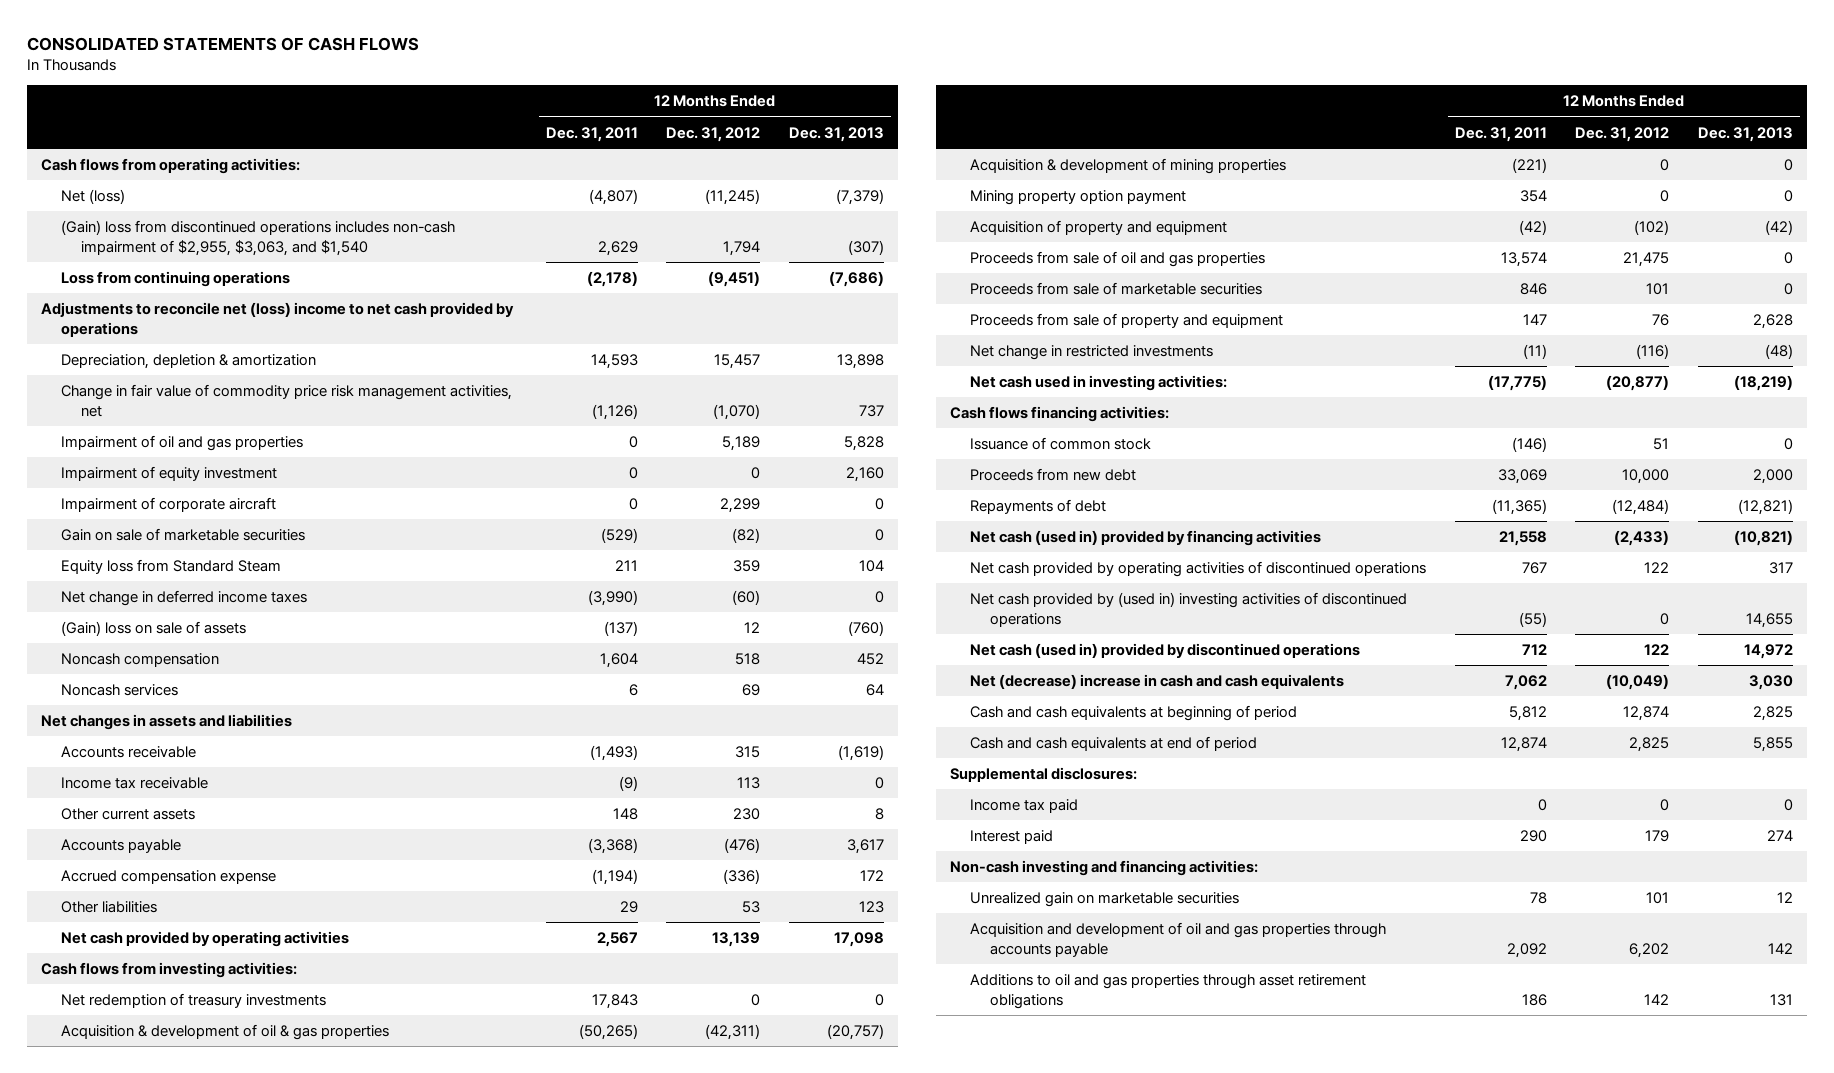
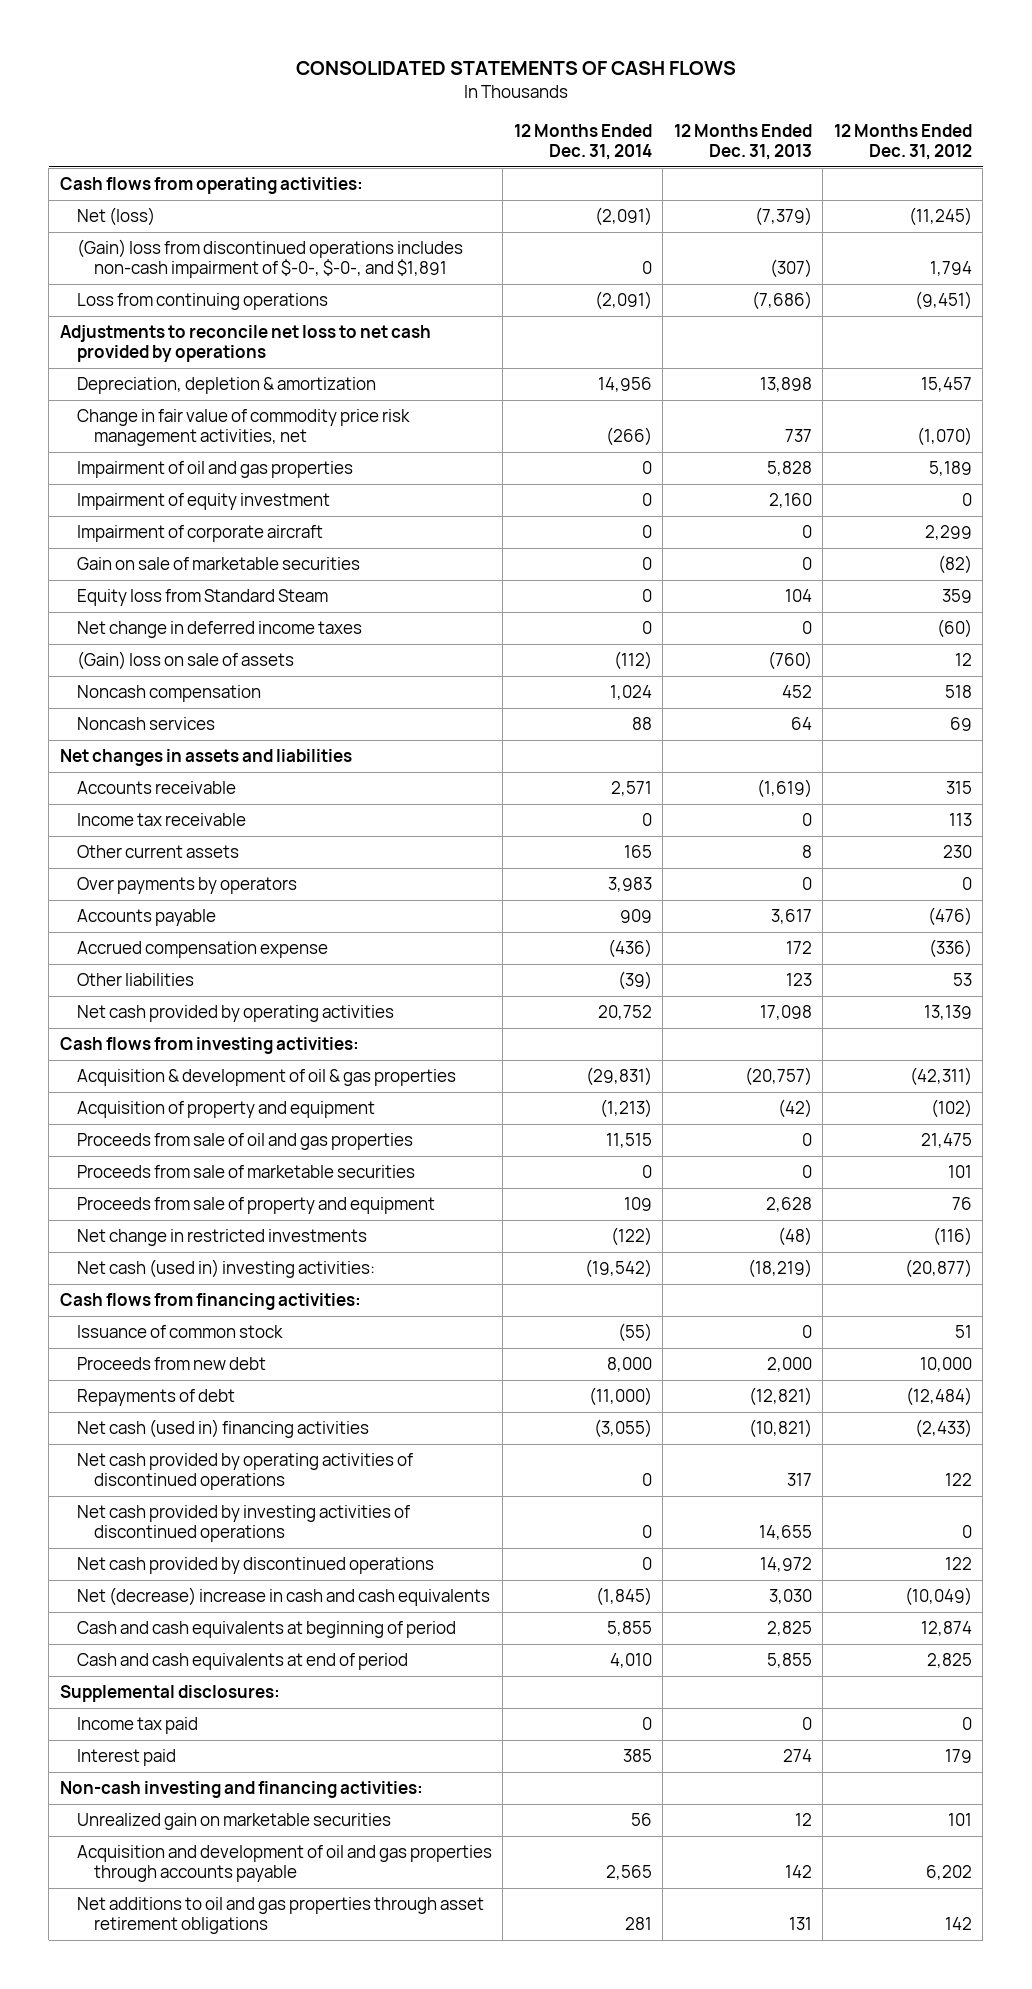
- | 12 Months Ended Dec. 31, 2011 | 12 Months Ended Dec. 31, 2012 | 12 Months Ended Dec. 31, 2013
+ | 12 Months Ended Dec. 31, 2014 | 12 Months Ended Dec. 31, 2013 | 12 Months Ended Dec. 31, 2012
- (Gain) loss from discontinued operations includes non-cash impairment of $2,955, $3,063, and $1,540 | 2,629 | 1,794 | (307)
+ (Gain) loss from discontinued operations includes non-cash impairment of $-0-, $-0-, and $1,891 | 0 | (307) | 1,794
- Adjustments to reconcile net (loss) income to net cash provided by operations
+ Adjustments to reconcile net loss to net cash provided by operations
+ Over payments by operators | 3,983 | 0 | 0
- Net redemption of treasury investments | 17,843 | 0 | 0
- Acquisition & development of mining properties | (221) | 0 | 0
- Mining property option payment | 354 | 0 | 0
- Net cash used in investing activities: | (17,775) | (20,877) | (18,219)
- Cash flows financing activities:
+ Net cash (used in) investing activities: | (19,542) | (18,219) | (20,877)
+ Cash flows from financing activities:
- Net cash (used in) provided by financing activities | 21,558 | (2,433) | (10,821)
+ Net cash (used in) financing activities | (3,055) | (10,821) | (2,433)
- Net cash provided by (used in) investing activities of discontinued operations | (55) | 0 | 14,655
- Net cash (used in) provided by discontinued operations | 712 | 122 | 14,972
+ Net cash provided by investing activities of discontinued operations | 0 | 14,655 | 0
+ Net cash provided by discontinued operations | 0 | 14,972 | 122
- Additions to oil and gas properties through asset retirement obligations | 186 | 142 | 131
+ Net additions to oil and gas properties through asset retirement obligations | 281 | 131 | 142

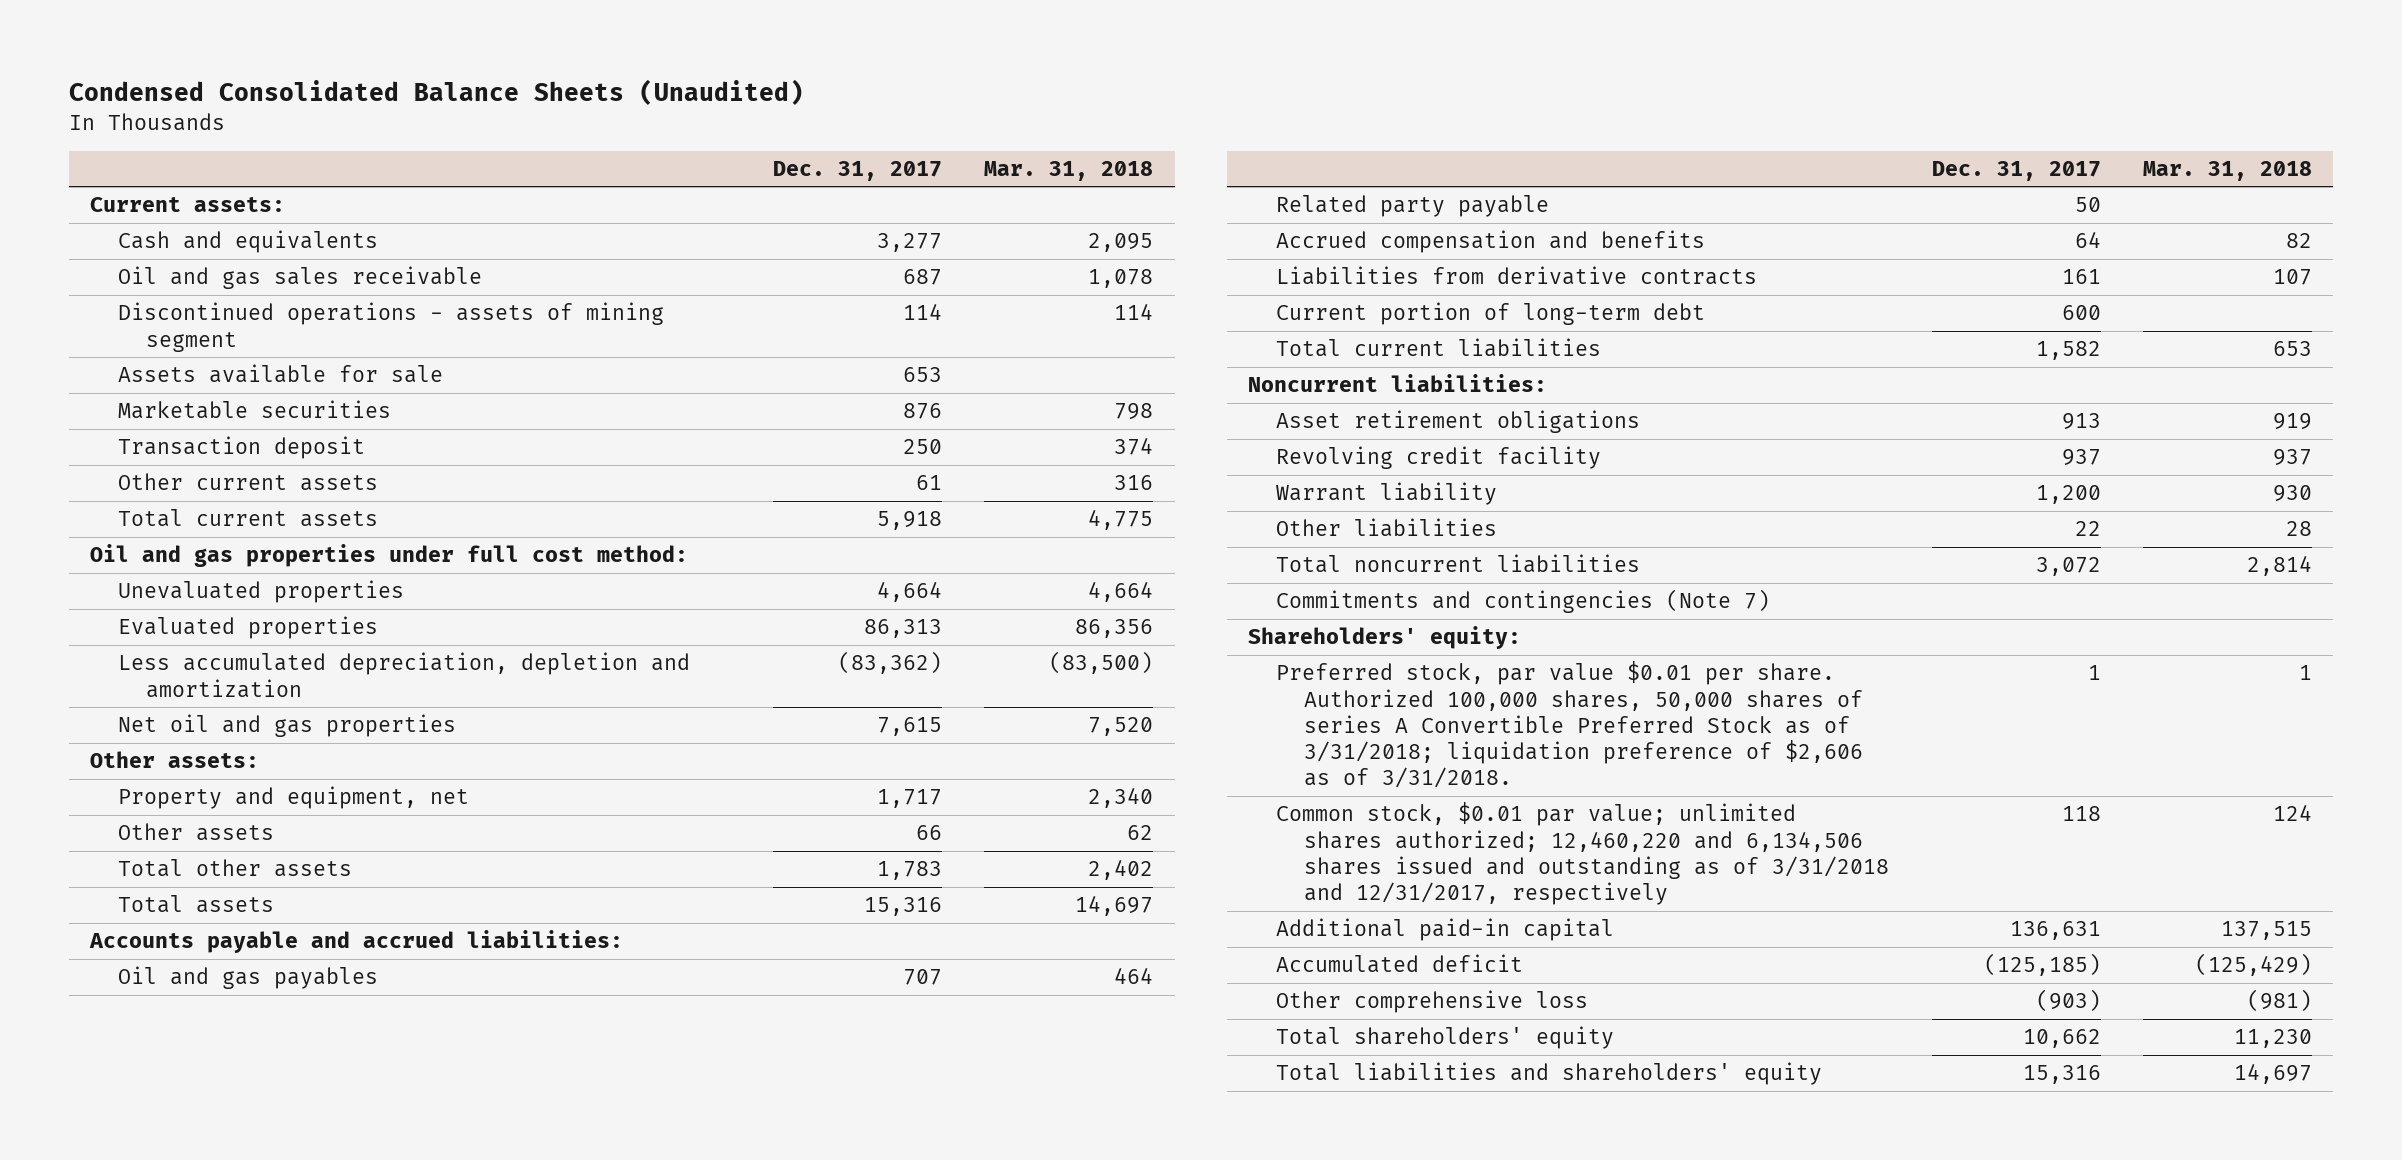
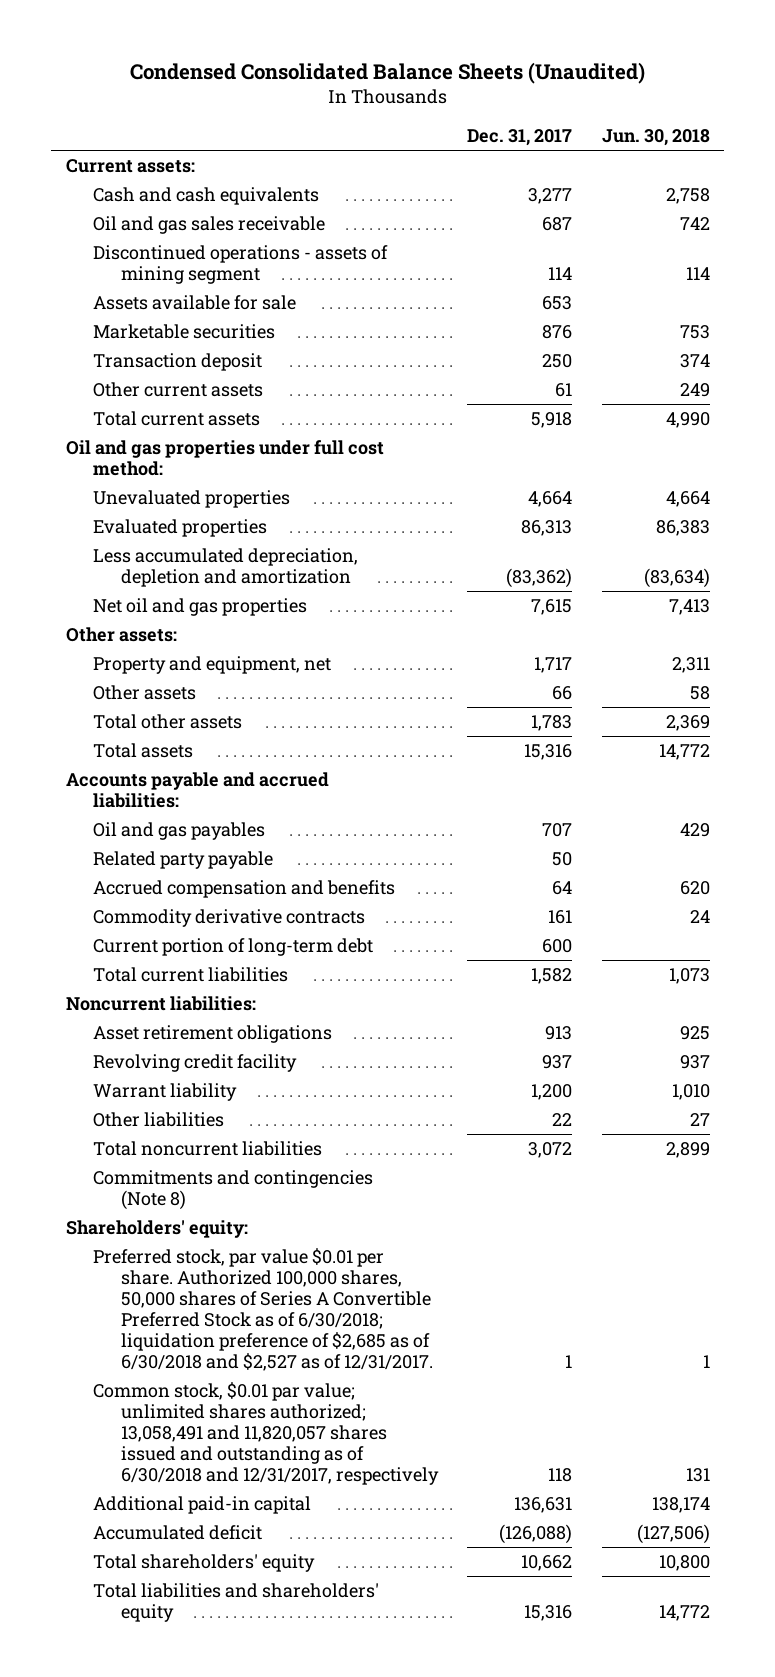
- | Dec. 31, 2017 | Mar. 31, 2018
+ | Dec. 31, 2017 | Jun. 30, 2018
- Cash and equivalents | 3,277 | 2,095
+ Cash and cash equivalents | 3,277 | 2,758
- Liabilities from derivative contracts | 161 | 107
+ Commodity derivative contracts | 161 | 24
- Commitments and contingencies (Note 7)
+ Commitments and contingencies (Note 8)
- Preferred stock, par value $0.01 per share. Authorized 100,000 shares, 50,000 shares of series A Convertible Preferred Stock as of 3/31/2018; liquidation preference of $2,606 as of 3/31/2018. | 1 | 1
- Common stock, $0.01 par value; unlimited shares authorized; 12,460,220 and 6,134,506 shares issued and outstanding as of 3/31/2018 and 12/31/2017, respectively | 118 | 124
+ Preferred stock, par value $0.01 per share. Authorized 100,000 shares, 50,000 shares of Series A Convertible Preferred Stock as of 6/30/2018; liquidation preference of $2,685 as of 6/30/2018 and $2,527 as of 12/31/2017. | 1 | 1
+ Common stock, $0.01 par value; unlimited shares authorized; 13,058,491 and 11,820,057 shares issued and outstanding as of 6/30/2018 and 12/31/2017, respectively | 118 | 131
- Accumulated deficit | (125,185) | (125,429)
- Other comprehensive loss | (903) | (981)
+ Accumulated deficit | (126,088) | (127,506)

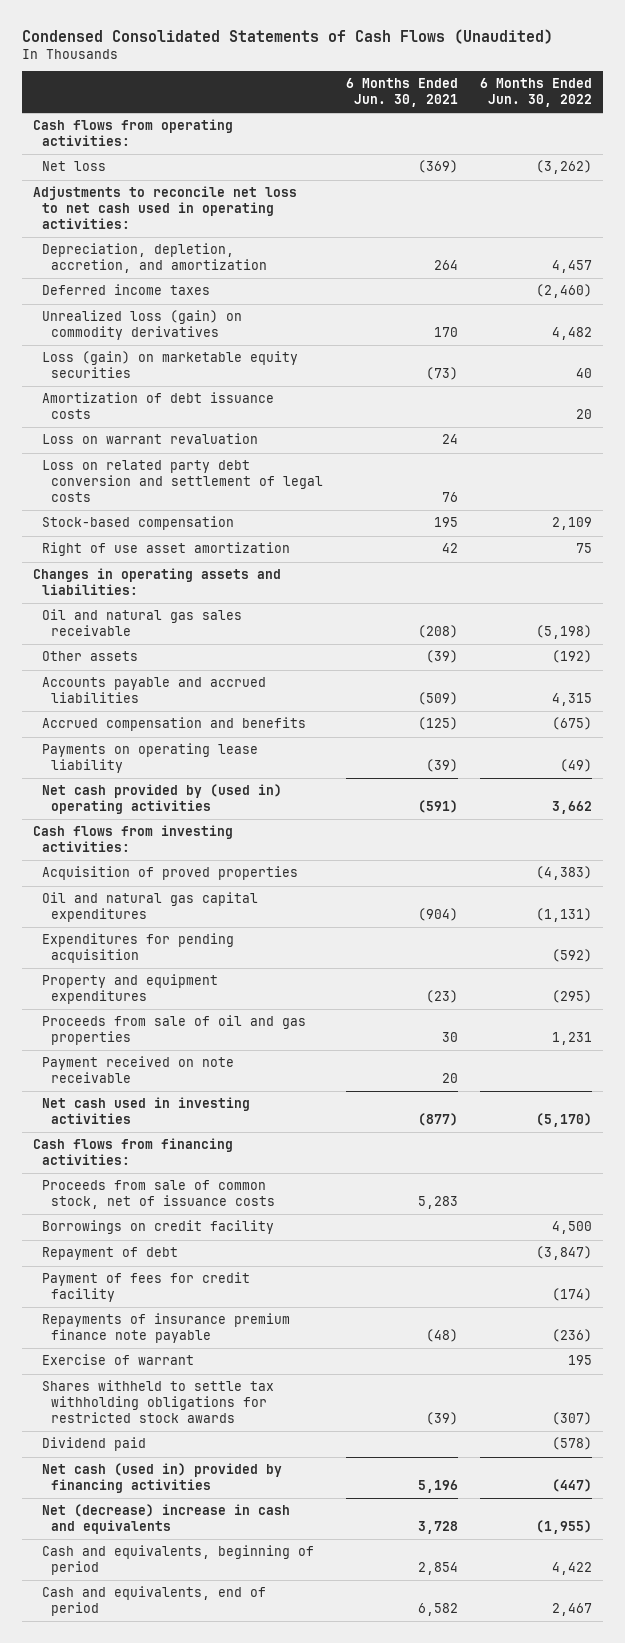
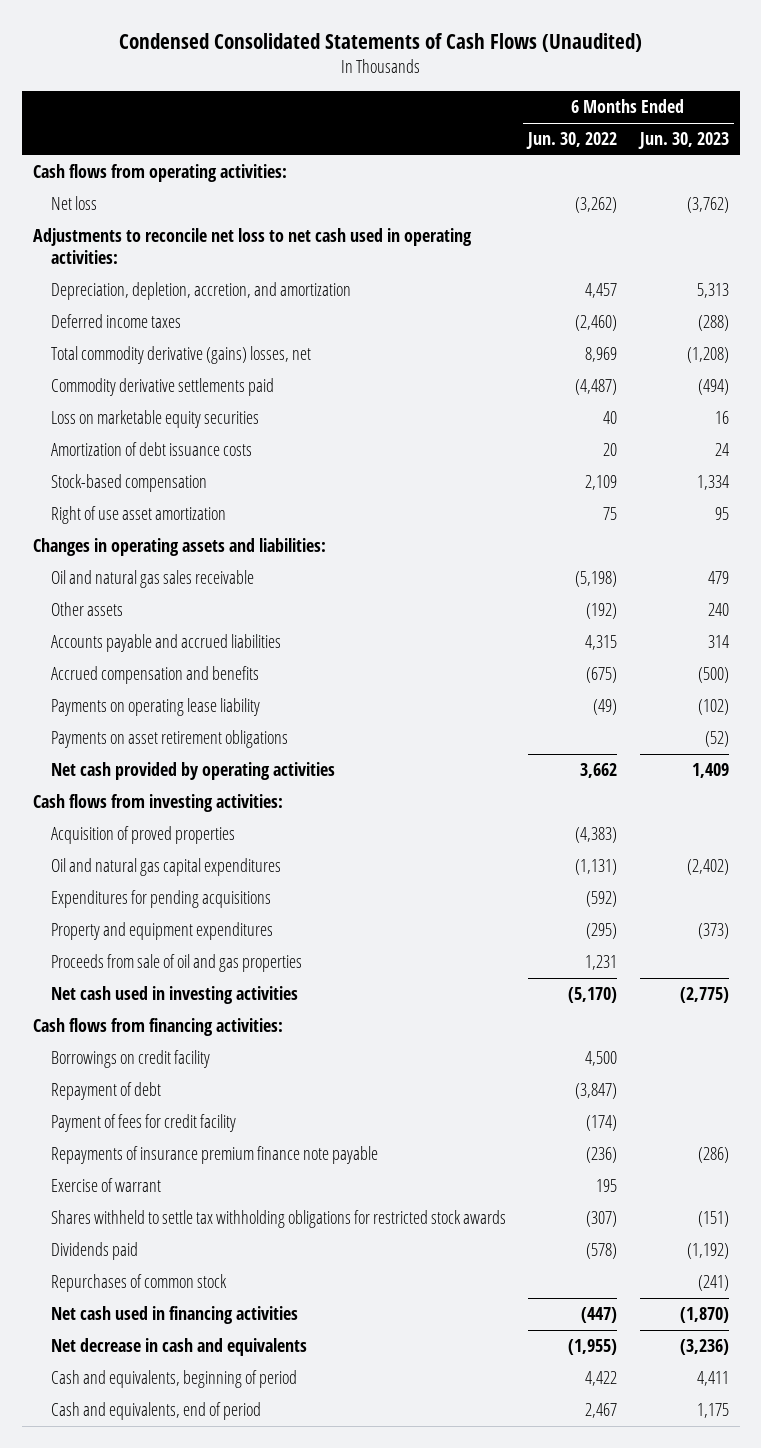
- | 6 Months Ended Jun. 30, 2021 | 6 Months Ended Jun. 30, 2022
+ | 6 Months Ended Jun. 30, 2022 | 6 Months Ended Jun. 30, 2023
- Unrealized loss (gain) on commodity derivatives | 170 | 4,482
- Loss (gain) on marketable equity securities | (73) | 40
+ Total commodity derivative (gains) losses, net | 8,969 | (1,208)
+ Commodity derivative settlements paid | (4,487) | (494)
+ Loss on marketable equity securities | 40 | 16
- Loss on warrant revaluation | 24 |
- Loss on related party debt conversion and settlement of legal costs | 76 |
- Net cash provided by (used in) operating activities | (591) | 3,662
+ Payments on asset retirement obligations | | (52)
+ Net cash provided by operating activities | 3,662 | 1,409
- Expenditures for pending acquisition | | (592)
+ Expenditures for pending acquisitions | (592) |
- Payment received on note receivable | 20 |
- Proceeds from sale of common stock, net of issuance costs | 5,283 |
- Dividend paid | | (578)
- Net cash (used in) provided by financing activities | 5,196 | (447)
- Net (decrease) increase in cash and equivalents | 3,728 | (1,955)
+ Dividends paid | (578) | (1,192)
+ Repurchases of common stock | | (241)
+ Net cash used in financing activities | (447) | (1,870)
+ Net decrease in cash and equivalents | (1,955) | (3,236)

